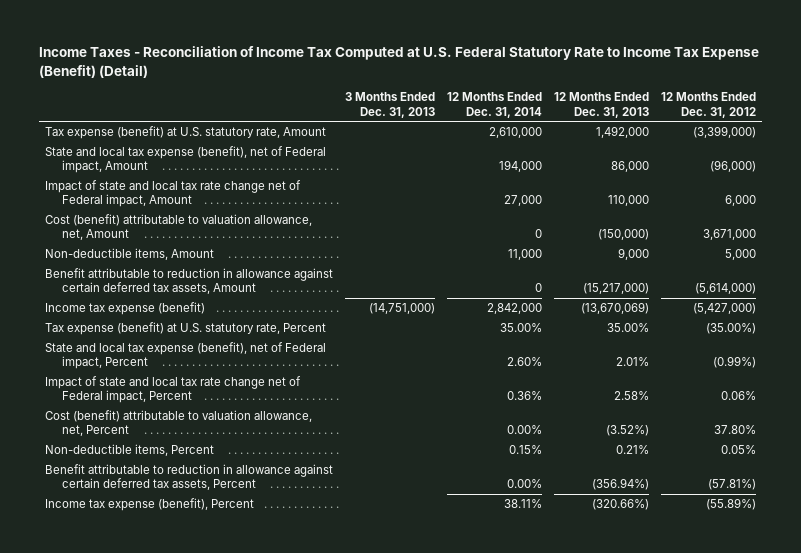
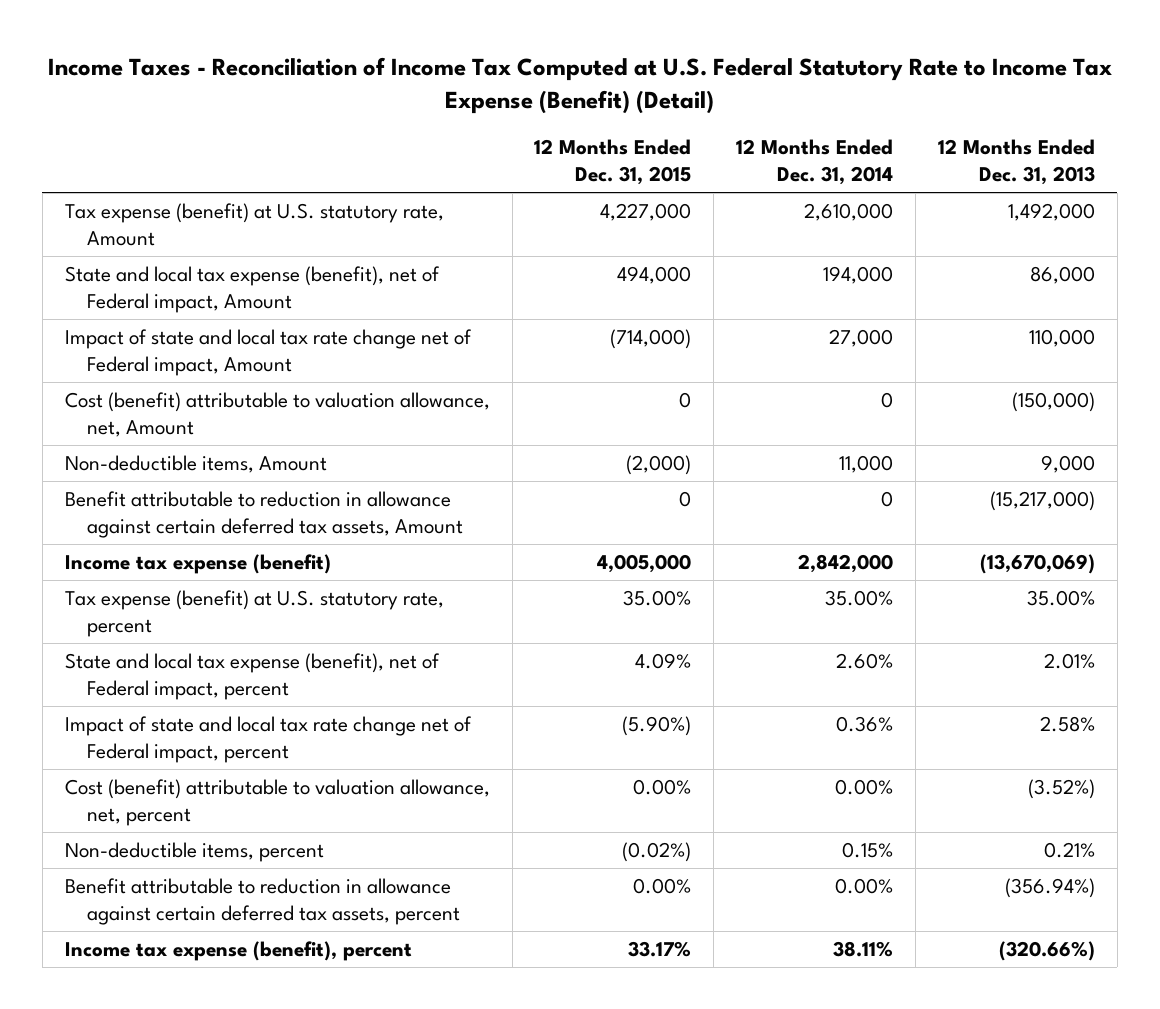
- | 3 Months Ended Dec. 31, 2013 | 12 Months Ended Dec. 31, 2014 | 12 Months Ended Dec. 31, 2013 | 12 Months Ended Dec. 31, 2012
+ | 12 Months Ended Dec. 31, 2015 | 12 Months Ended Dec. 31, 2014 | 12 Months Ended Dec. 31, 2013
- Tax expense (benefit) at U.S. statutory rate, Percent | | 35.00% | 35.00% | (35.00%)
- State and local tax expense (benefit), net of Federal impact, Percent | | 2.60% | 2.01% | (0.99%)
- Impact of state and local tax rate change net of Federal impact, Percent | | 0.36% | 2.58% | 0.06%
- Cost (benefit) attributable to valuation allowance, net, Percent | | 0.00% | (3.52%) | 37.80%
- Non-deductible items, Percent | | 0.15% | 0.21% | 0.05%
- Benefit attributable to reduction in allowance against certain deferred tax assets, Percent | | 0.00% | (356.94%) | (57.81%)
- Income tax expense (benefit), Percent | | 38.11% | (320.66%) | (55.89%)
+ Tax expense (benefit) at U.S. statutory rate, percent | 35.00% | 35.00% | 35.00%
+ State and local tax expense (benefit), net of Federal impact, percent | 4.09% | 2.60% | 2.01%
+ Impact of state and local tax rate change net of Federal impact, percent | (5.90%) | 0.36% | 2.58%
+ Cost (benefit) attributable to valuation allowance, net, percent | 0.00% | 0.00% | (3.52%)
+ Non-deductible items, percent | (0.02%) | 0.15% | 0.21%
+ Benefit attributable to reduction in allowance against certain deferred tax assets, percent | 0.00% | 0.00% | (356.94%)
+ Income tax expense (benefit), percent | 33.17% | 38.11% | (320.66%)

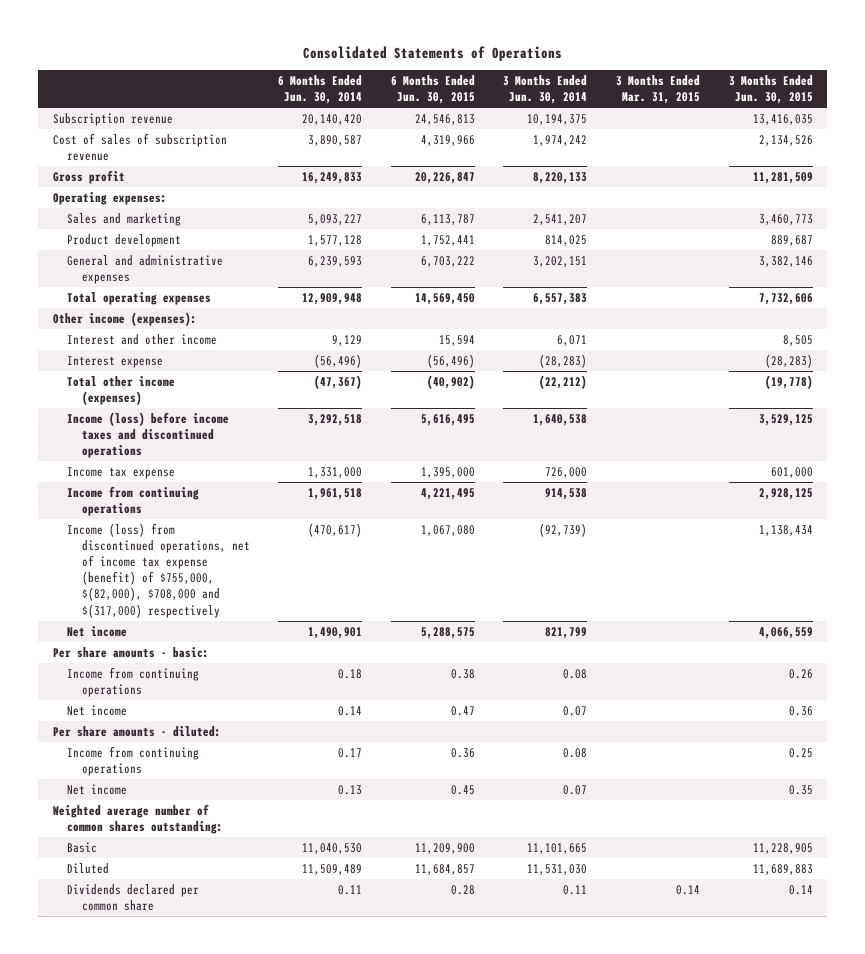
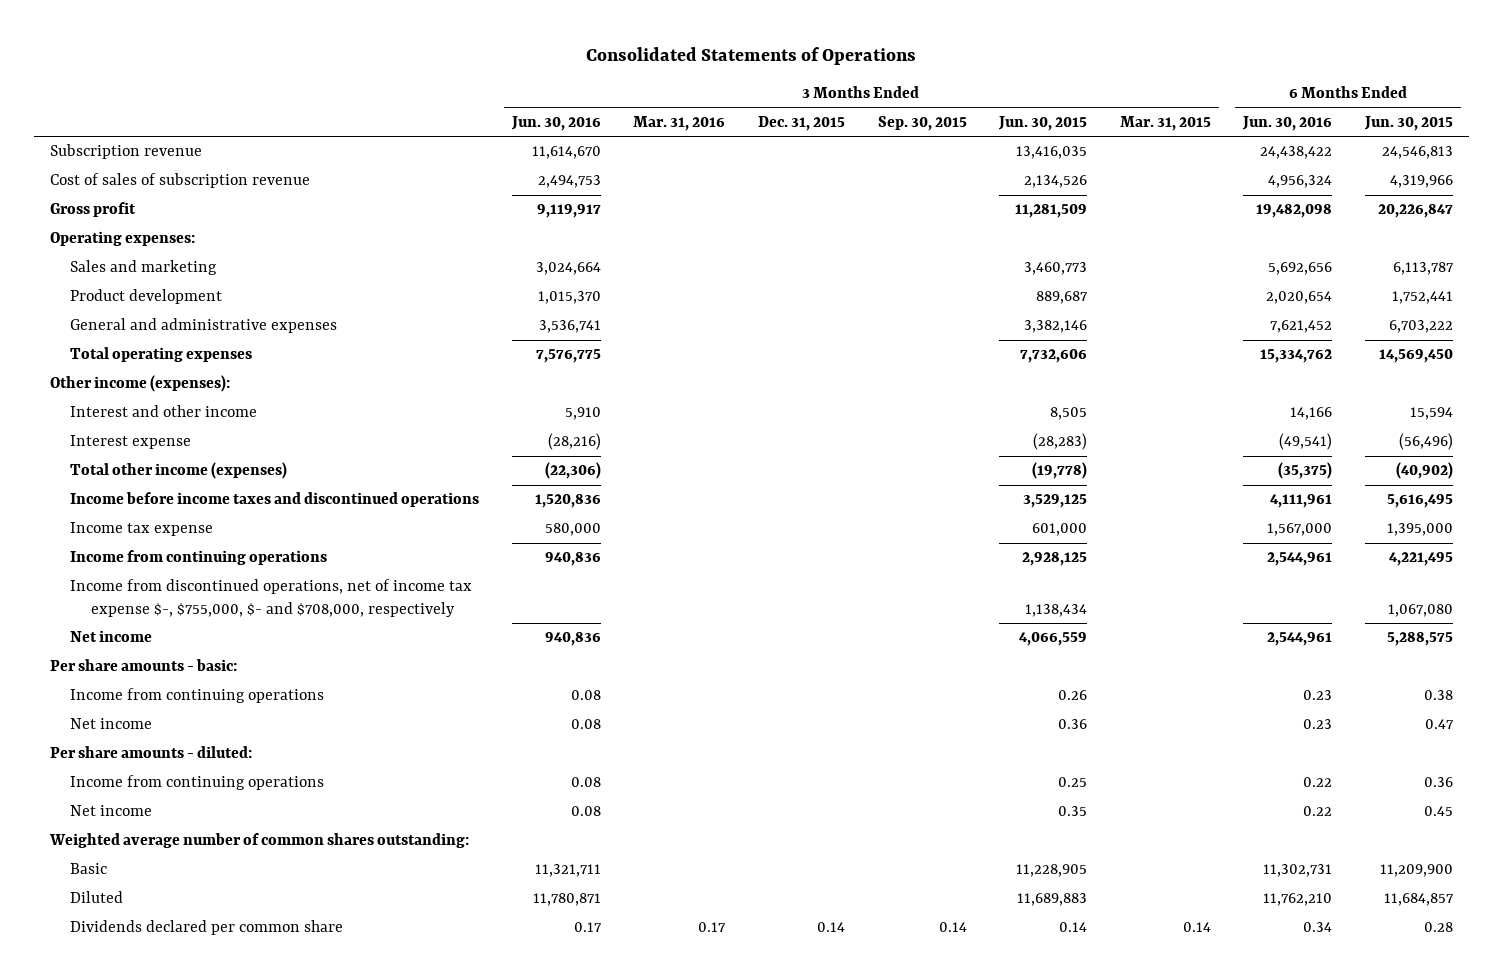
- | 6 Months Ended Jun. 30, 2014 | 6 Months Ended Jun. 30, 2015 | 3 Months Ended Jun. 30, 2014 | 3 Months Ended Mar. 31, 2015 | 3 Months Ended Jun. 30, 2015
+ | 3 Months Ended Jun. 30, 2016 | 3 Months Ended Mar. 31, 2016 | 3 Months Ended Dec. 31, 2015 | 3 Months Ended Sep. 30, 2015 | 3 Months Ended Jun. 30, 2015 | 3 Months Ended Mar. 31, 2015 | 6 Months Ended Jun. 30, 2016 | 6 Months Ended Jun. 30, 2015
- Income (loss) before income taxes and discontinued operations | 3,292,518 | 5,616,495 | 1,640,538 | | 3,529,125
+ Income before income taxes and discontinued operations | 1,520,836 | | | | 3,529,125 | | 4,111,961 | 5,616,495
- Income (loss) from discontinued operations, net of income tax expense (benefit) of $755,000, $(82,000), $708,000 and $(317,000) respectively | (470,617) | 1,067,080 | (92,739) | | 1,138,434
+ Income from discontinued operations, net of income tax expense $-, $755,000, $- and $708,000, respectively | | | | | 1,138,434 | | | 1,067,080

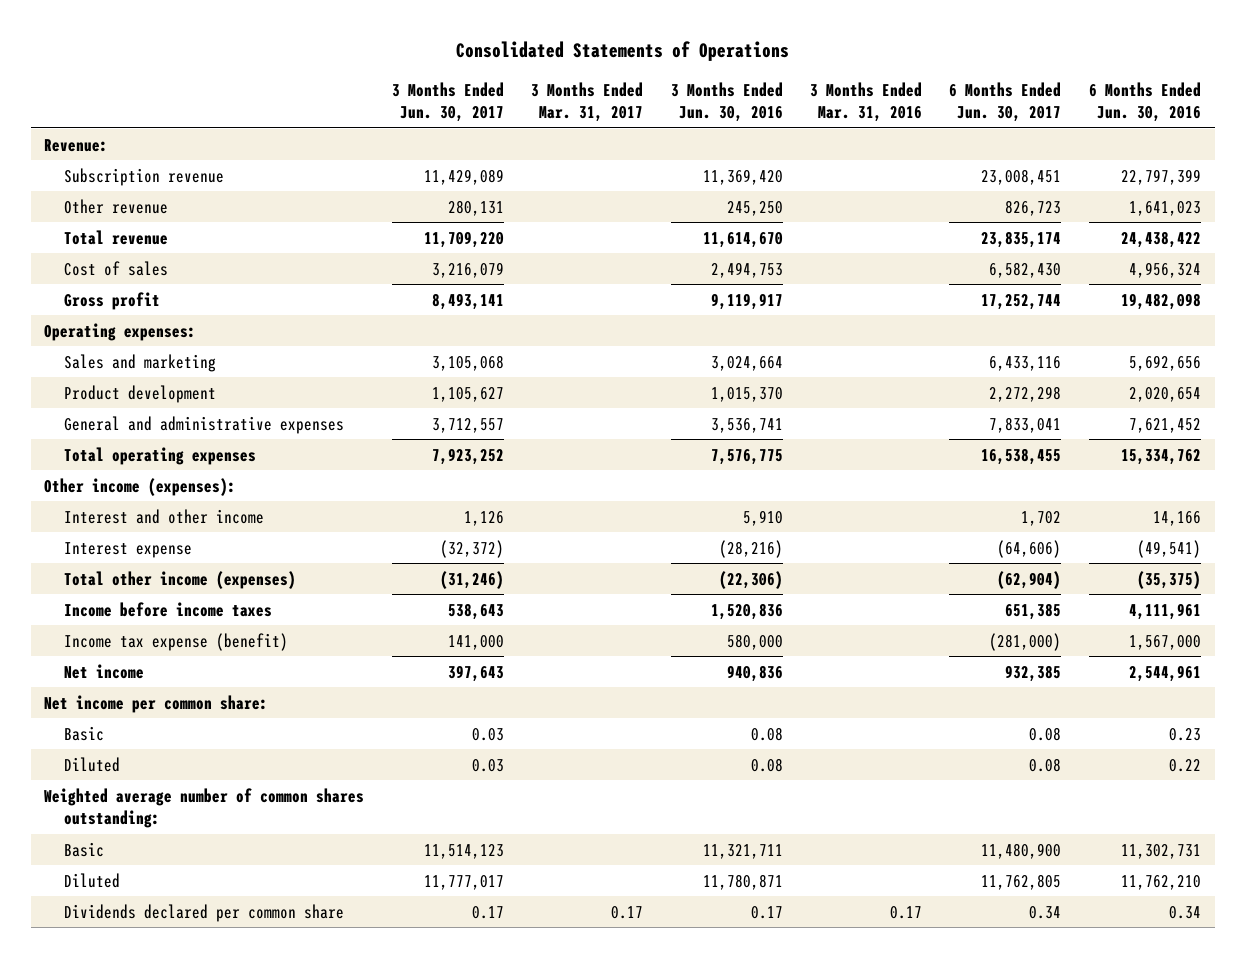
- | 3 Months Ended Jun. 30, 2016 | 3 Months Ended Mar. 31, 2016 | 3 Months Ended Dec. 31, 2015 | 3 Months Ended Sep. 30, 2015 | 3 Months Ended Jun. 30, 2015 | 3 Months Ended Mar. 31, 2015 | 6 Months Ended Jun. 30, 2016 | 6 Months Ended Jun. 30, 2015
+ | 3 Months Ended Jun. 30, 2017 | 3 Months Ended Mar. 31, 2017 | 3 Months Ended Jun. 30, 2016 | 3 Months Ended Mar. 31, 2016 | 6 Months Ended Jun. 30, 2017 | 6 Months Ended Jun. 30, 2016
- Subscription revenue | 11,614,670 | | | | 13,416,035 | | 24,438,422 | 24,546,813
- Cost of sales of subscription revenue | 2,494,753 | | | | 2,134,526 | | 4,956,324 | 4,319,966
+ Revenue:
+ Subscription revenue | 11,429,089 | | 11,369,420 | | 23,008,451 | 22,797,399
+ Other revenue | 280,131 | | 245,250 | | 826,723 | 1,641,023
+ Total revenue | 11,709,220 | | 11,614,670 | | 23,835,174 | 24,438,422
+ Cost of sales | 3,216,079 | | 2,494,753 | | 6,582,430 | 4,956,324
- Income before income taxes and discontinued operations | 1,520,836 | | | | 3,529,125 | | 4,111,961 | 5,616,495
- Income tax expense | 580,000 | | | | 601,000 | | 1,567,000 | 1,395,000
- Income from continuing operations | 940,836 | | | | 2,928,125 | | 2,544,961 | 4,221,495
- Income from discontinued operations, net of income tax expense $-, $755,000, $- and $708,000, respectively | | | | | 1,138,434 | | | 1,067,080
+ Income before income taxes | 538,643 | | 1,520,836 | | 651,385 | 4,111,961
+ Income tax expense (benefit) | 141,000 | | 580,000 | | (281,000) | 1,567,000
- Per share amounts - basic:
- Income from continuing operations | 0.08 | | | | 0.26 | | 0.23 | 0.38
- Net income | 0.08 | | | | 0.36 | | 0.23 | 0.47
- Per share amounts - diluted:
- Income from continuing operations | 0.08 | | | | 0.25 | | 0.22 | 0.36
- Net income | 0.08 | | | | 0.35 | | 0.22 | 0.45
+ Net income per common share:
+ Basic | 0.03 | | 0.08 | | 0.08 | 0.23
+ Diluted | 0.03 | | 0.08 | | 0.08 | 0.22

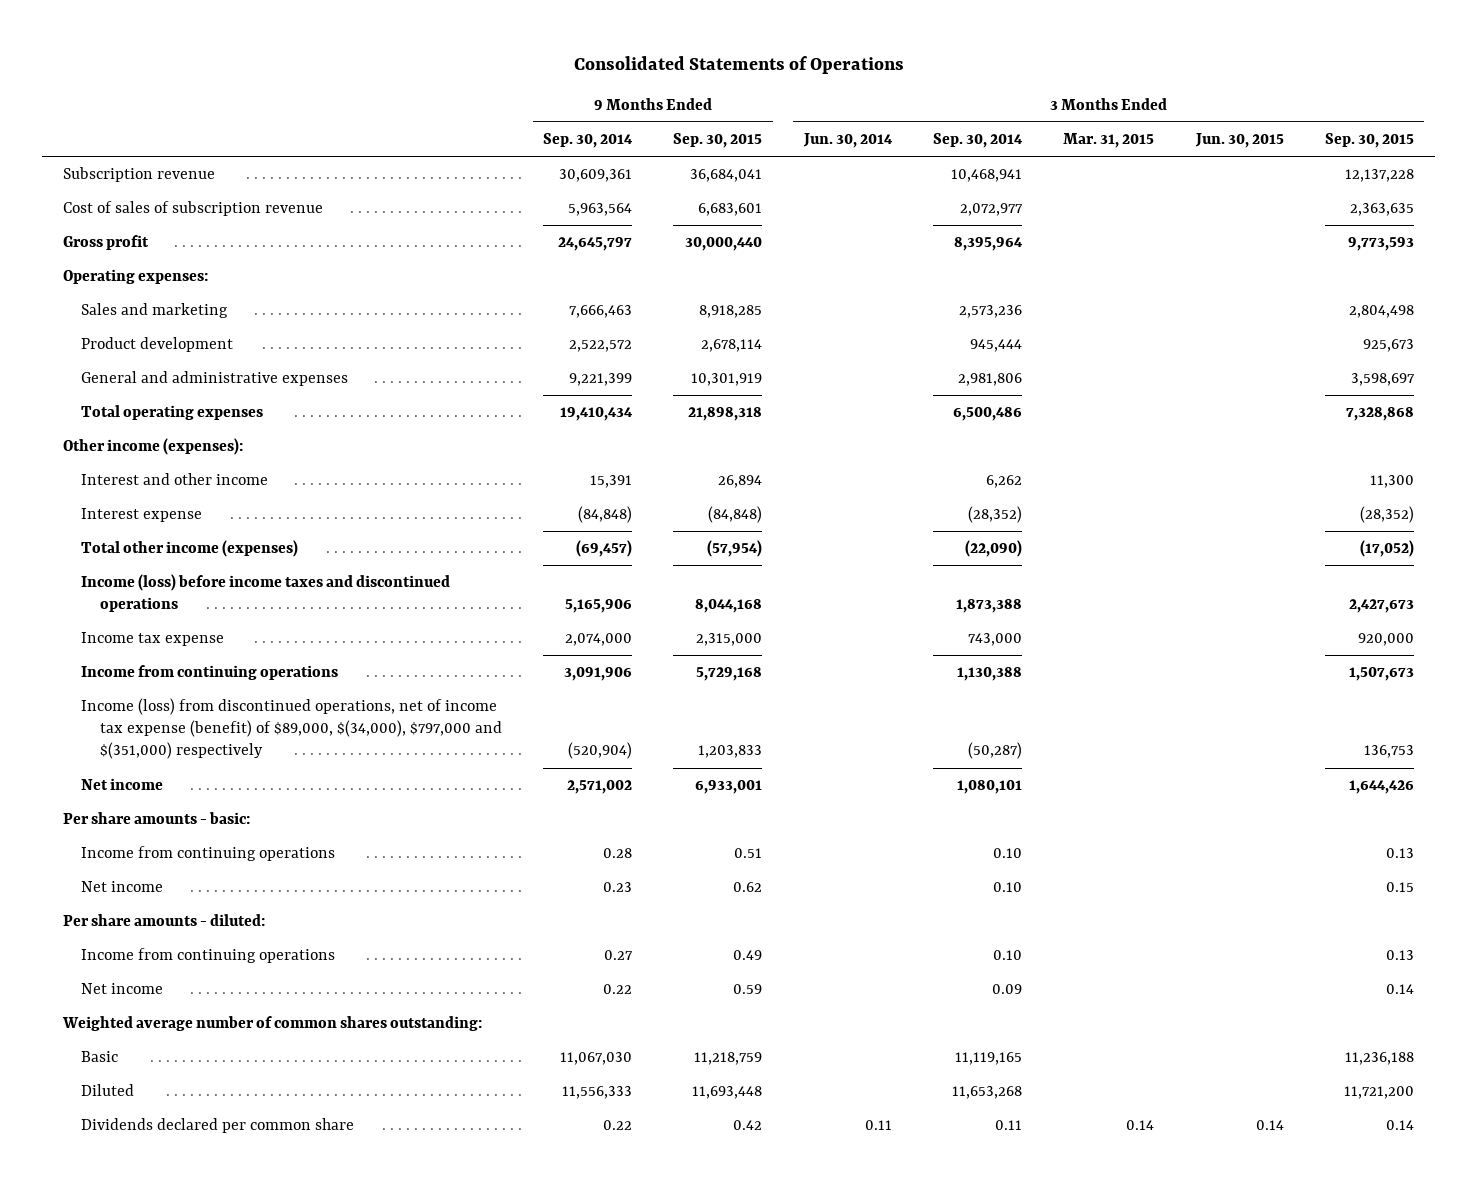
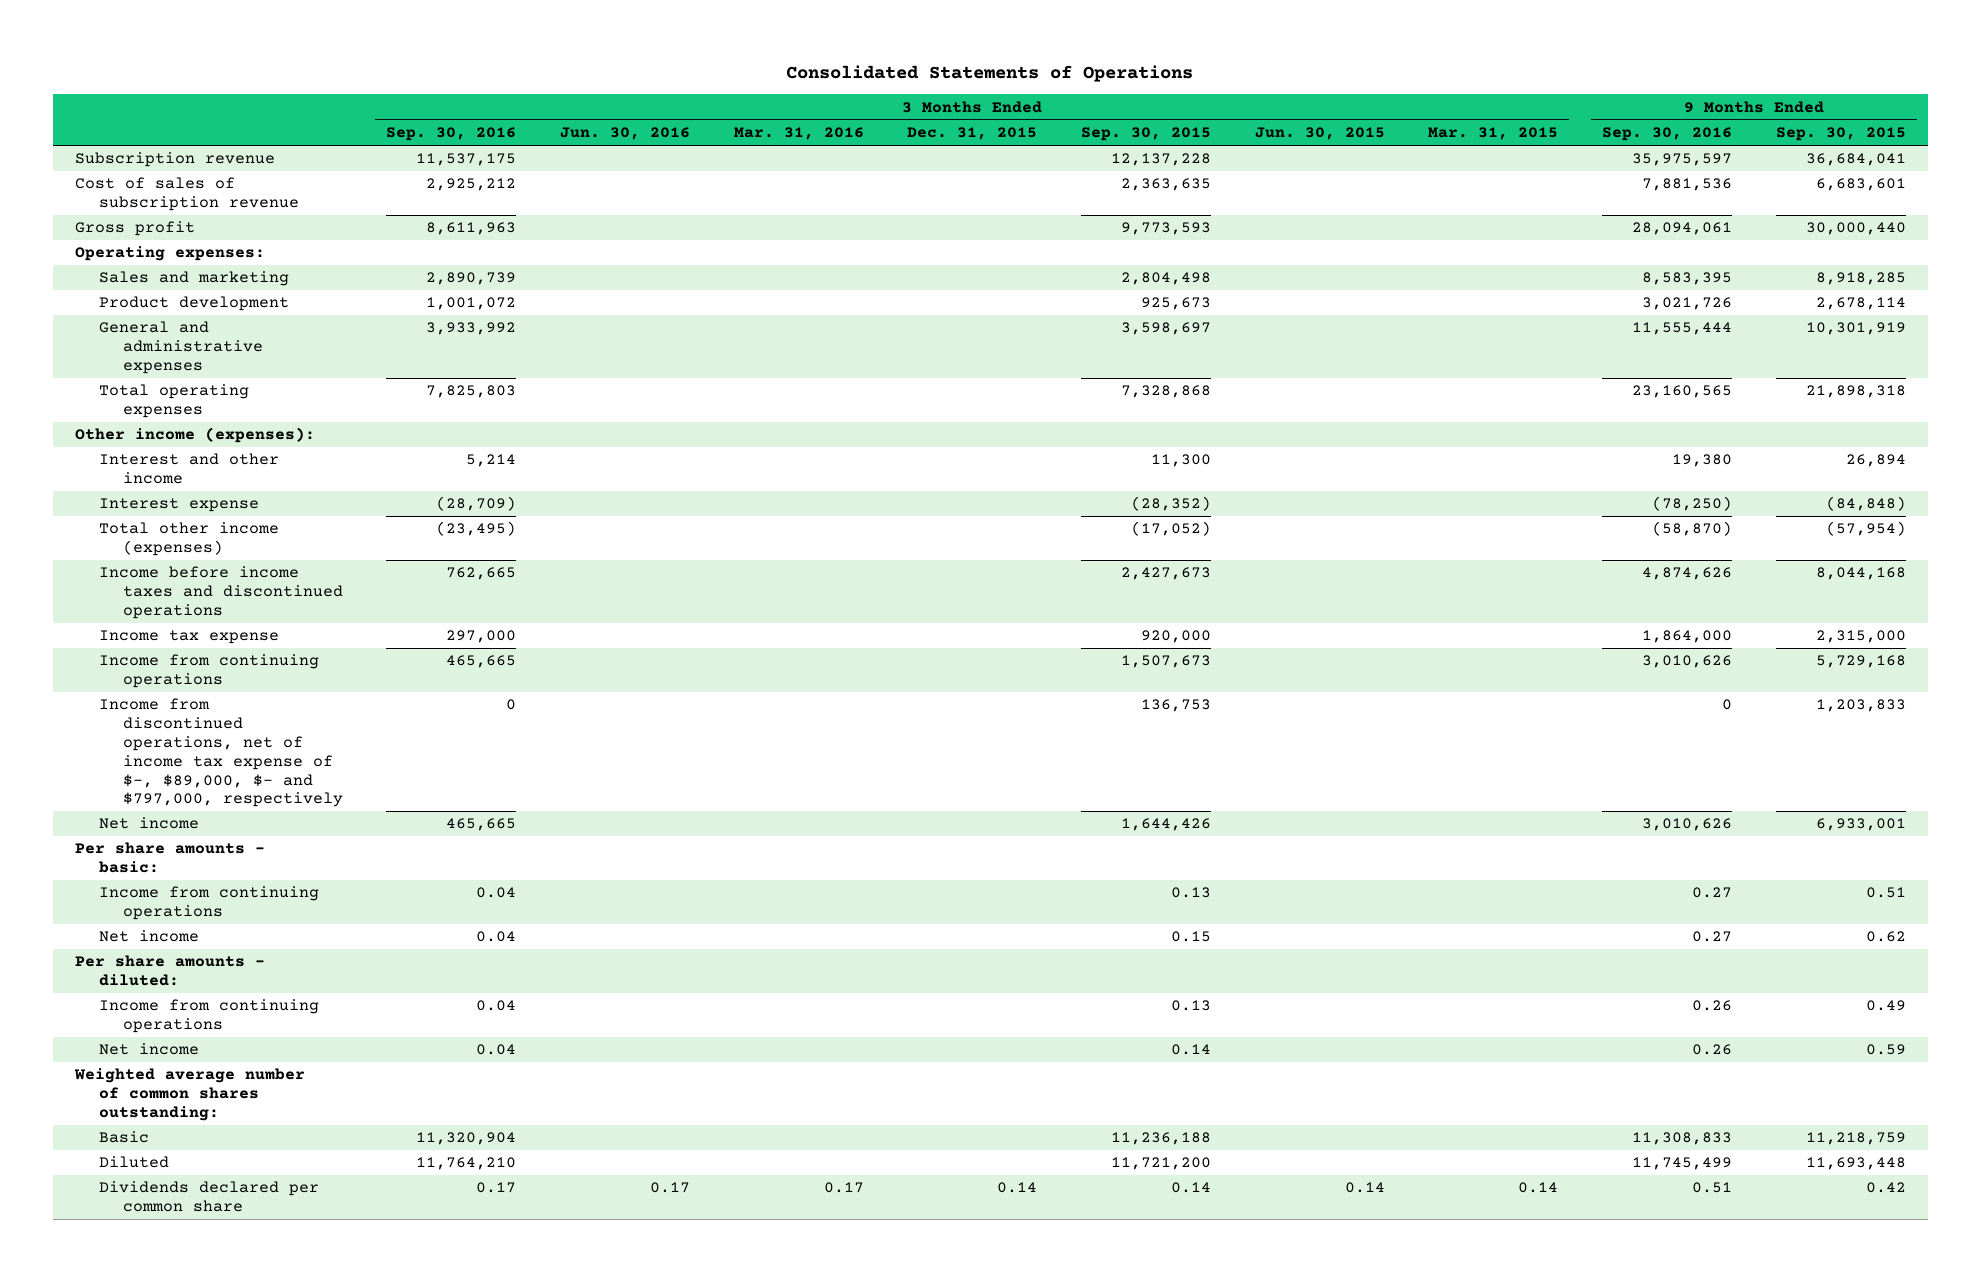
- | 9 Months Ended Sep. 30, 2014 | 9 Months Ended Sep. 30, 2015 | 3 Months Ended Jun. 30, 2014 | 3 Months Ended Sep. 30, 2014 | 3 Months Ended Mar. 31, 2015 | 3 Months Ended Jun. 30, 2015 | 3 Months Ended Sep. 30, 2015
+ | 3 Months Ended Sep. 30, 2016 | 3 Months Ended Jun. 30, 2016 | 3 Months Ended Mar. 31, 2016 | 3 Months Ended Dec. 31, 2015 | 3 Months Ended Sep. 30, 2015 | 3 Months Ended Jun. 30, 2015 | 3 Months Ended Mar. 31, 2015 | 9 Months Ended Sep. 30, 2016 | 9 Months Ended Sep. 30, 2015
- Income (loss) before income taxes and discontinued operations | 5,165,906 | 8,044,168 | | 1,873,388 | | | 2,427,673
+ Income before income taxes and discontinued operations | 762,665 | | | | 2,427,673 | | | 4,874,626 | 8,044,168
- Income (loss) from discontinued operations, net of income tax expense (benefit) of $89,000, $(34,000), $797,000 and $(351,000) respectively | (520,904) | 1,203,833 | | (50,287) | | | 136,753
+ Income from discontinued operations, net of income tax expense of $-, $89,000, $- and $797,000, respectively | 0 | | | | 136,753 | | | 0 | 1,203,833

